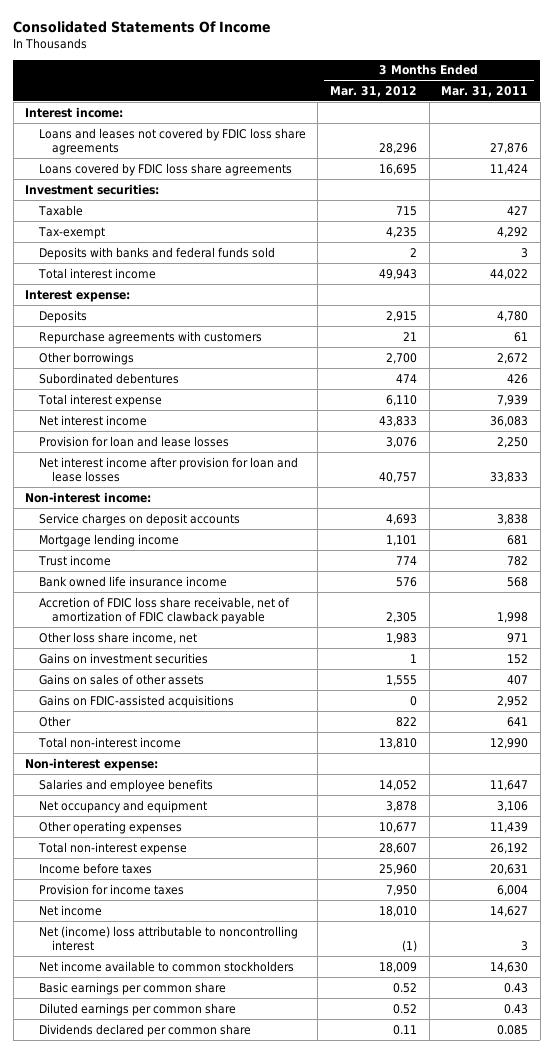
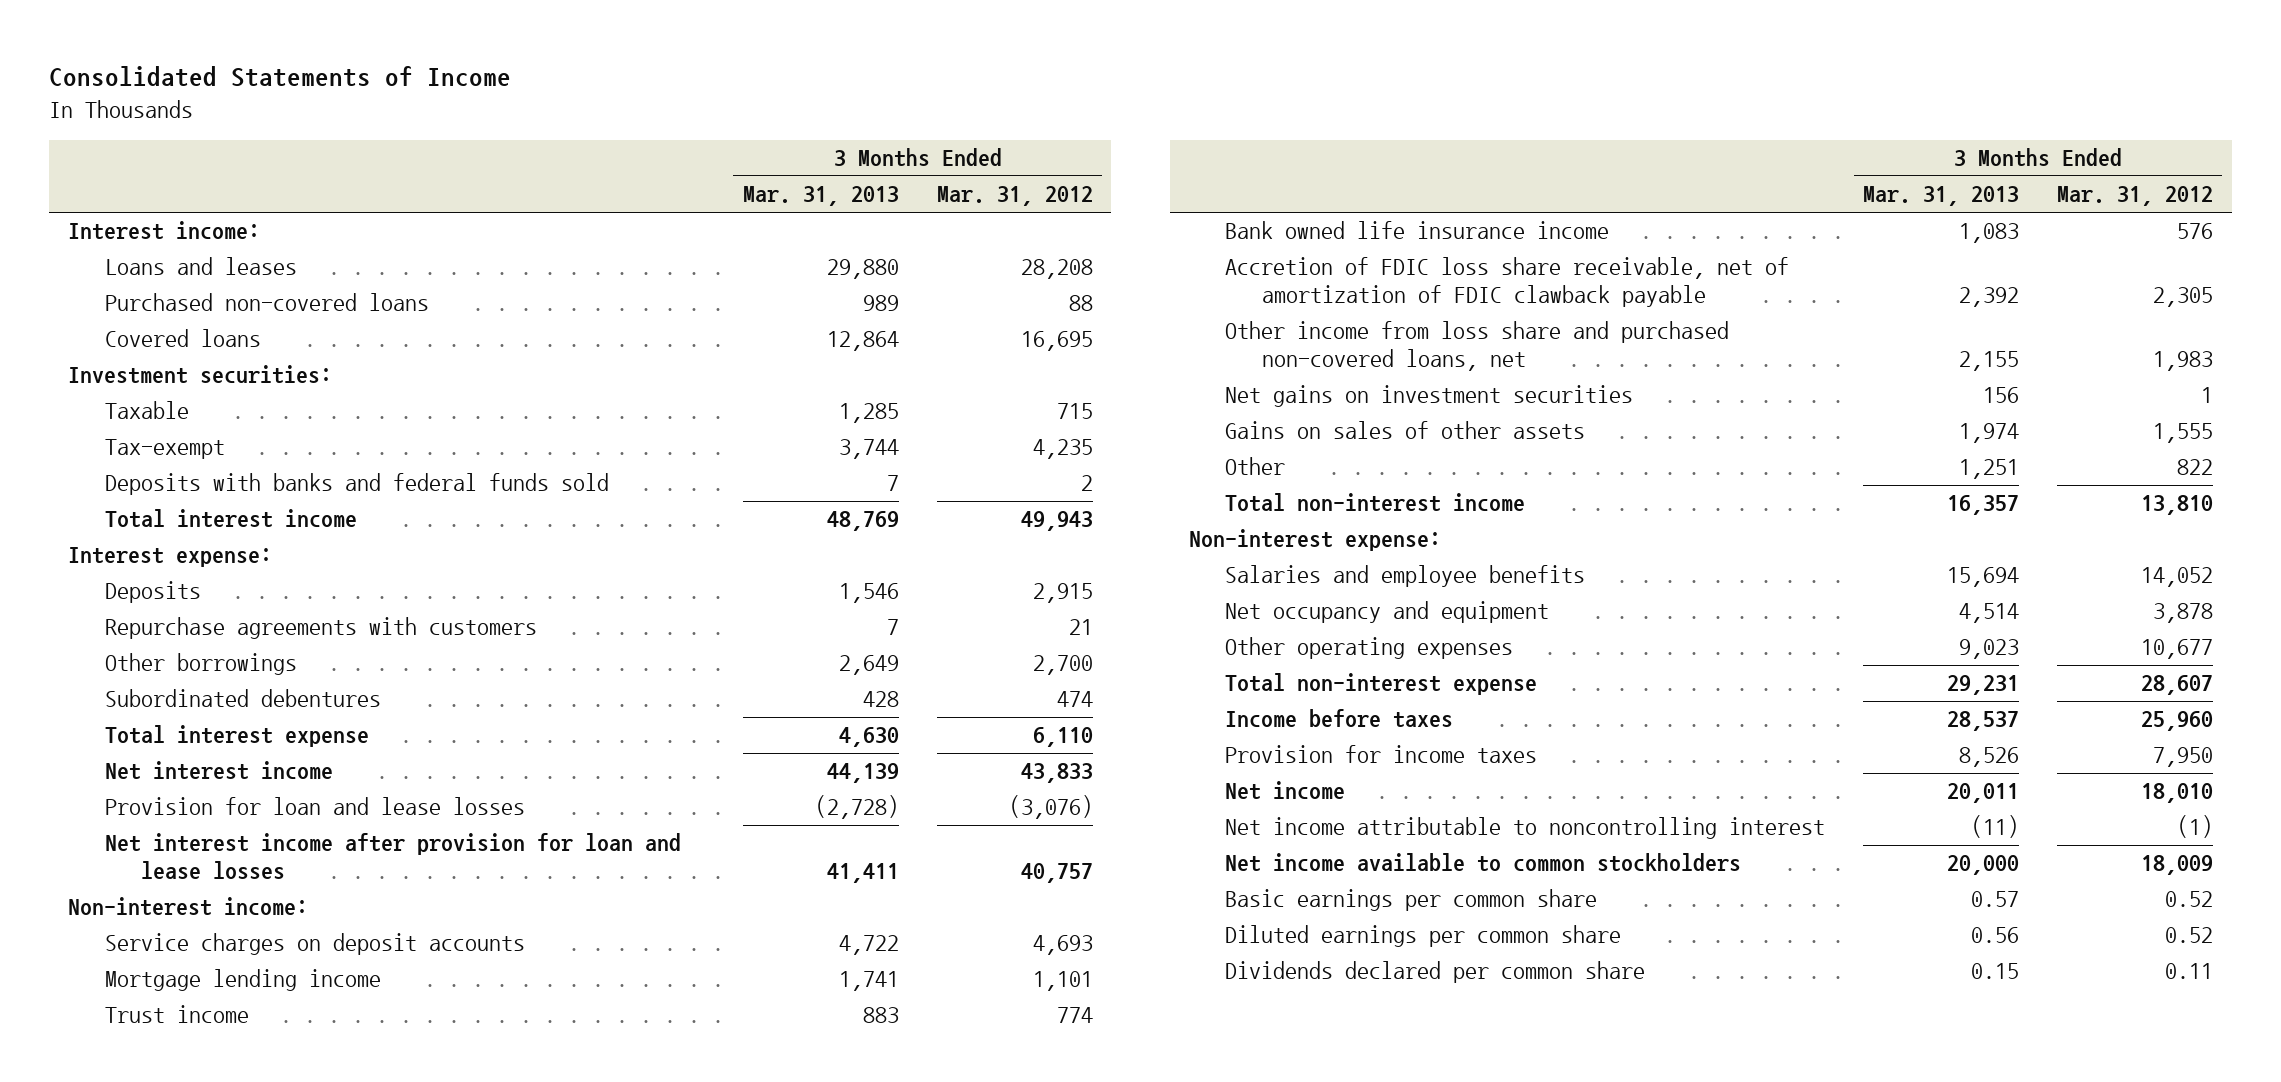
- Consolidated Statements Of Income
+ Consolidated Statements of Income
- | 3 Months Ended Mar. 31, 2012 | 3 Months Ended Mar. 31, 2011
+ | 3 Months Ended Mar. 31, 2013 | 3 Months Ended Mar. 31, 2012
- Loans and leases not covered by FDIC loss share agreements | 28,296 | 27,876
- Loans covered by FDIC loss share agreements | 16,695 | 11,424
+ Loans and leases | 29,880 | 28,208
+ Purchased non-covered loans | 989 | 88
+ Covered loans | 12,864 | 16,695
- Provision for loan and lease losses | 3,076 | 2,250
+ Provision for loan and lease losses | (2,728) | (3,076)
- Other loss share income, net | 1,983 | 971
- Gains on investment securities | 1 | 152
+ Other income from loss share and purchased non-covered loans, net | 2,155 | 1,983
+ Net gains on investment securities | 156 | 1
- Gains on FDIC-assisted acquisitions | 0 | 2,952
- Net (income) loss attributable to noncontrolling interest | (1) | 3
+ Net income attributable to noncontrolling interest | (11) | (1)

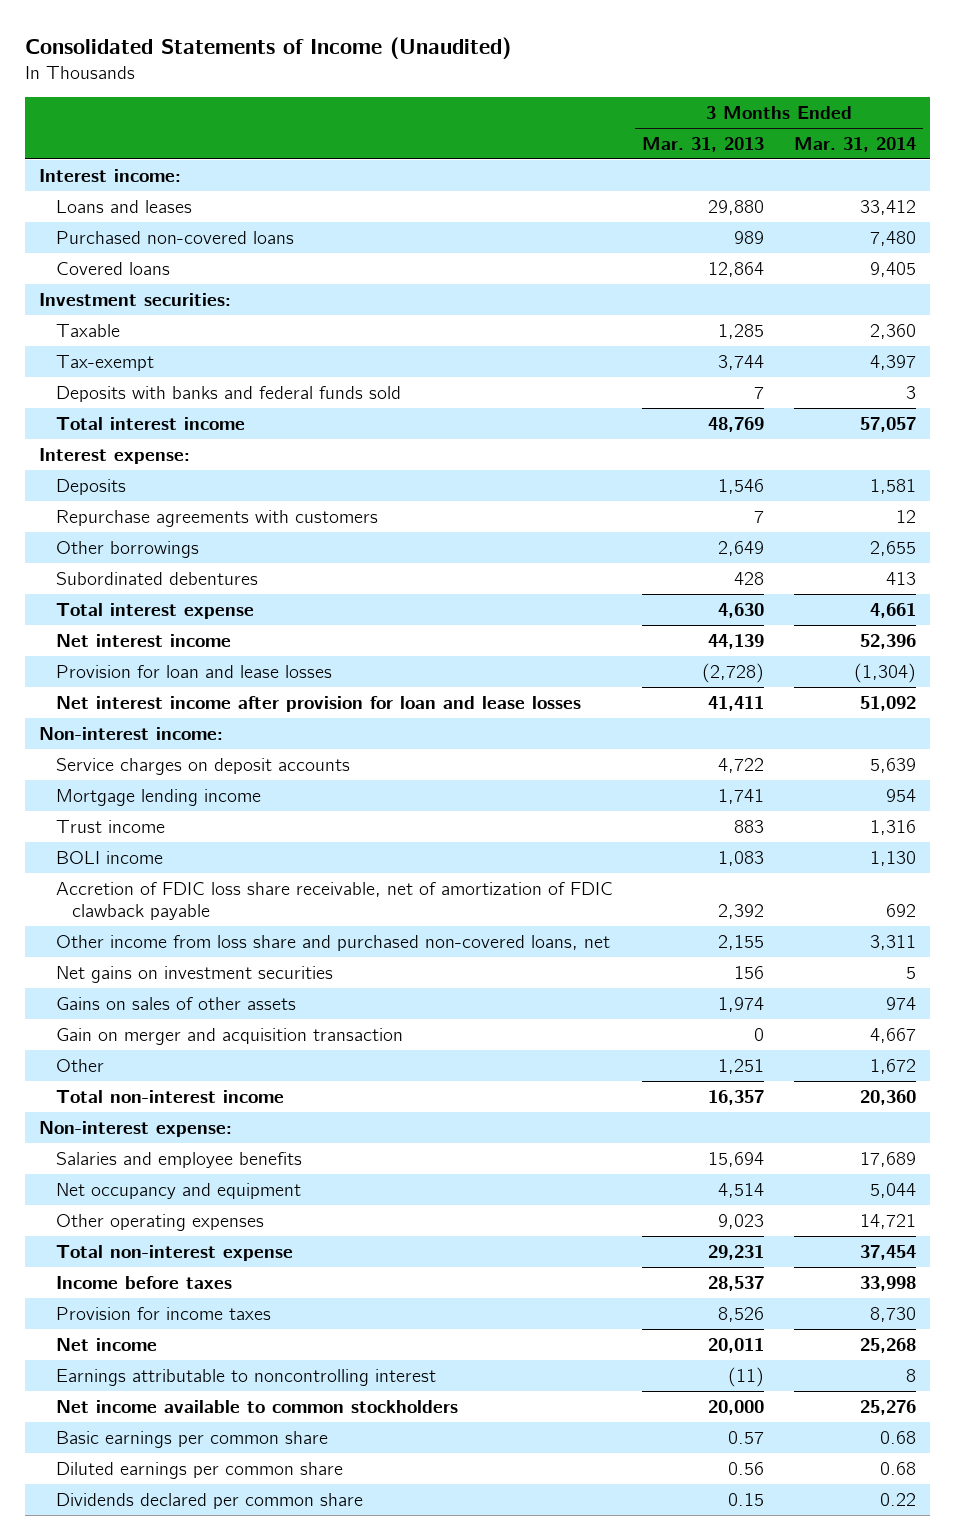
- Consolidated Statements of Income
+ Consolidated Statements of Income (Unaudited)
- | 3 Months Ended Mar. 31, 2013 | 3 Months Ended Mar. 31, 2012
+ | 3 Months Ended Mar. 31, 2013 | 3 Months Ended Mar. 31, 2014
- Bank owned life insurance income | 1,083 | 576
+ BOLI income | 1,083 | 1,130
+ Gain on merger and acquisition transaction | 0 | 4,667
- Net income attributable to noncontrolling interest | (11) | (1)
+ Earnings attributable to noncontrolling interest | (11) | 8

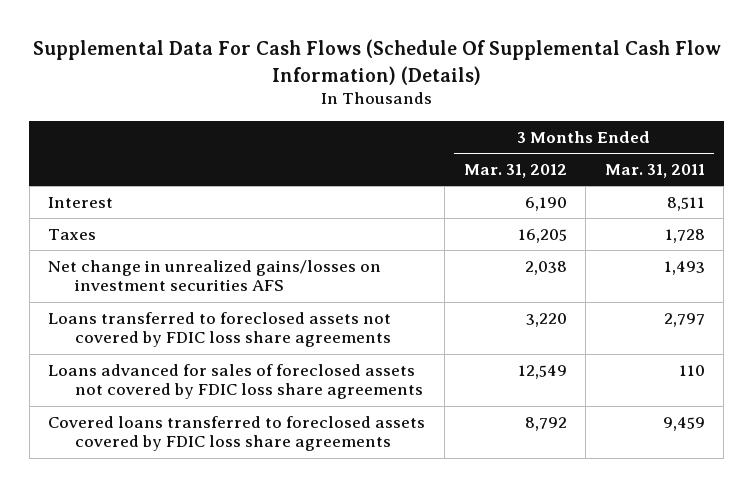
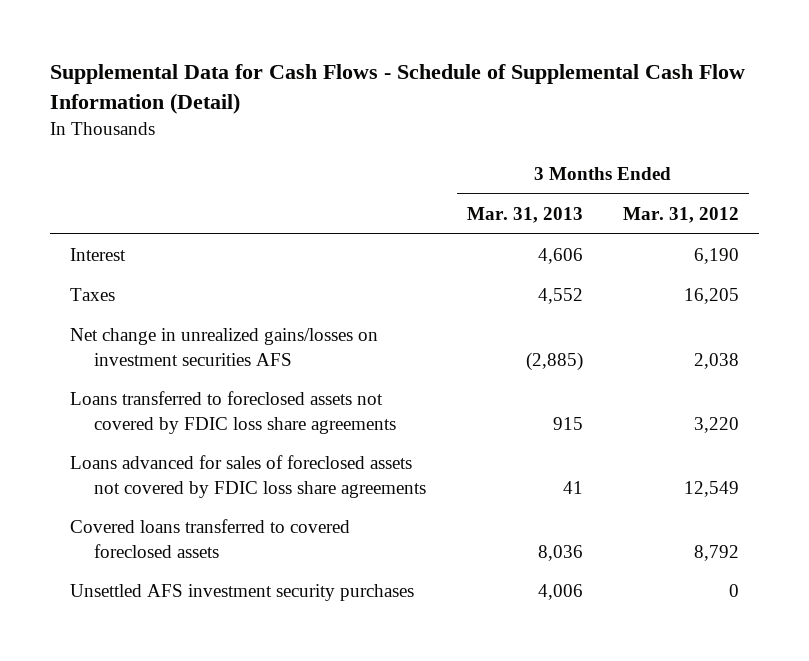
- Supplemental Data For Cash Flows (Schedule Of Supplemental Cash Flow Information) (Details)
+ Supplemental Data for Cash Flows - Schedule of Supplemental Cash Flow Information (Detail)
- | 3 Months Ended Mar. 31, 2012 | 3 Months Ended Mar. 31, 2011
+ | 3 Months Ended Mar. 31, 2013 | 3 Months Ended Mar. 31, 2012
- Covered loans transferred to foreclosed assets covered by FDIC loss share agreements | 8,792 | 9,459
+ Covered loans transferred to covered foreclosed assets | 8,036 | 8,792
+ Unsettled AFS investment security purchases | 4,006 | 0

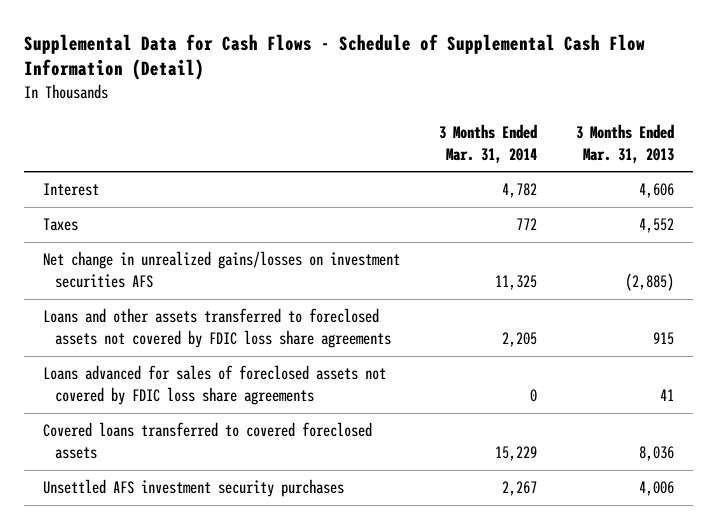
- | 3 Months Ended Mar. 31, 2013 | 3 Months Ended Mar. 31, 2012
+ | 3 Months Ended Mar. 31, 2014 | 3 Months Ended Mar. 31, 2013
- Loans transferred to foreclosed assets not covered by FDIC loss share agreements | 915 | 3,220
+ Loans and other assets transferred to foreclosed assets not covered by FDIC loss share agreements | 2,205 | 915

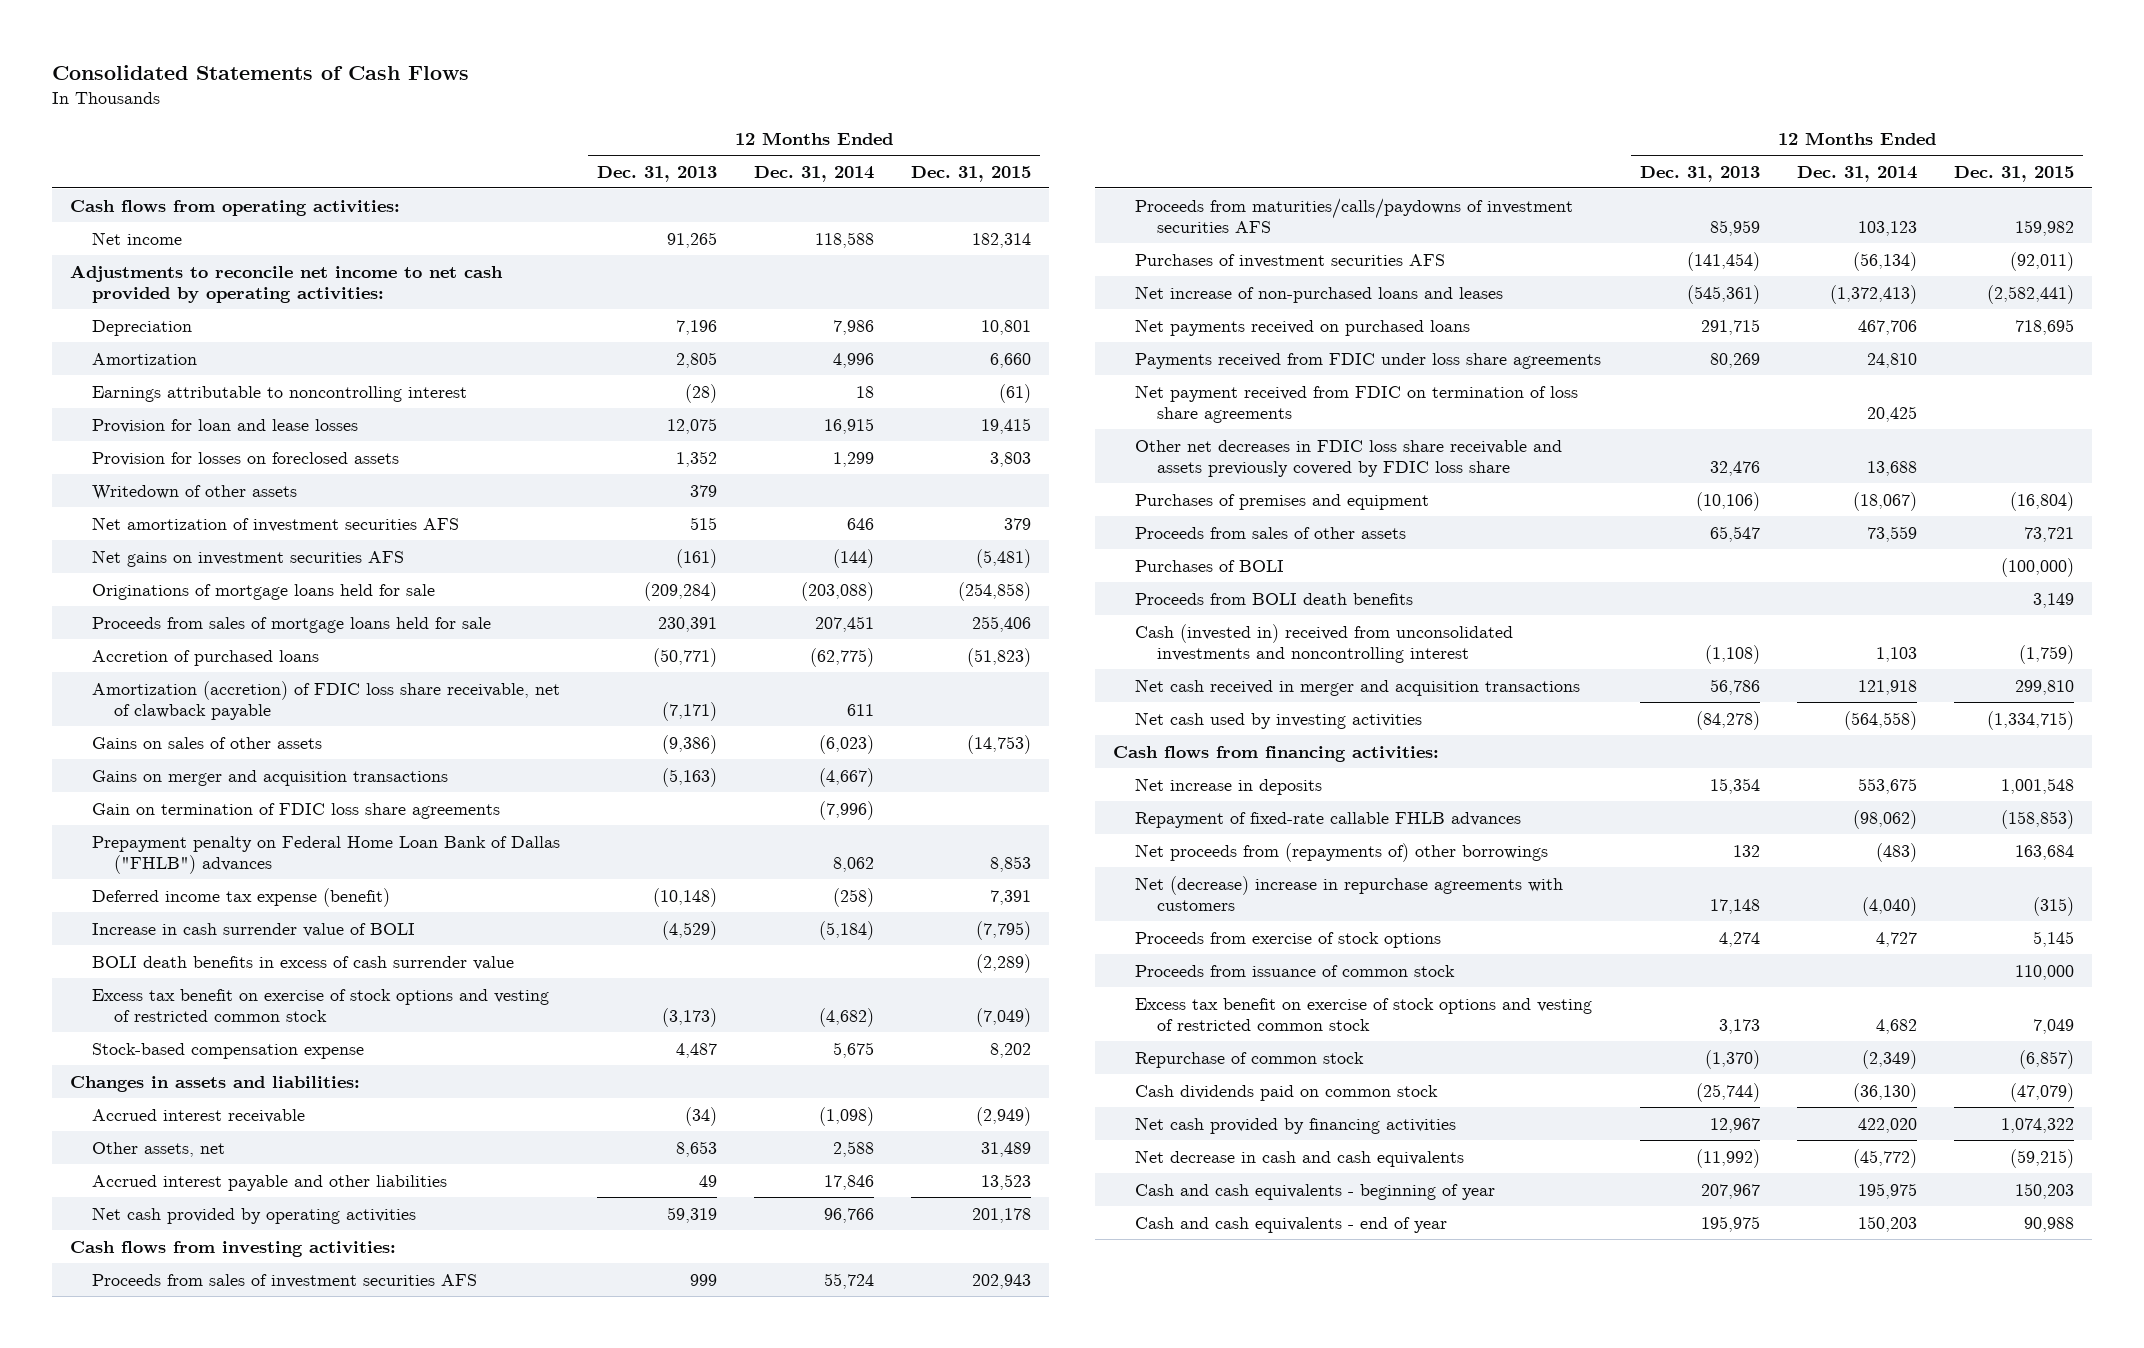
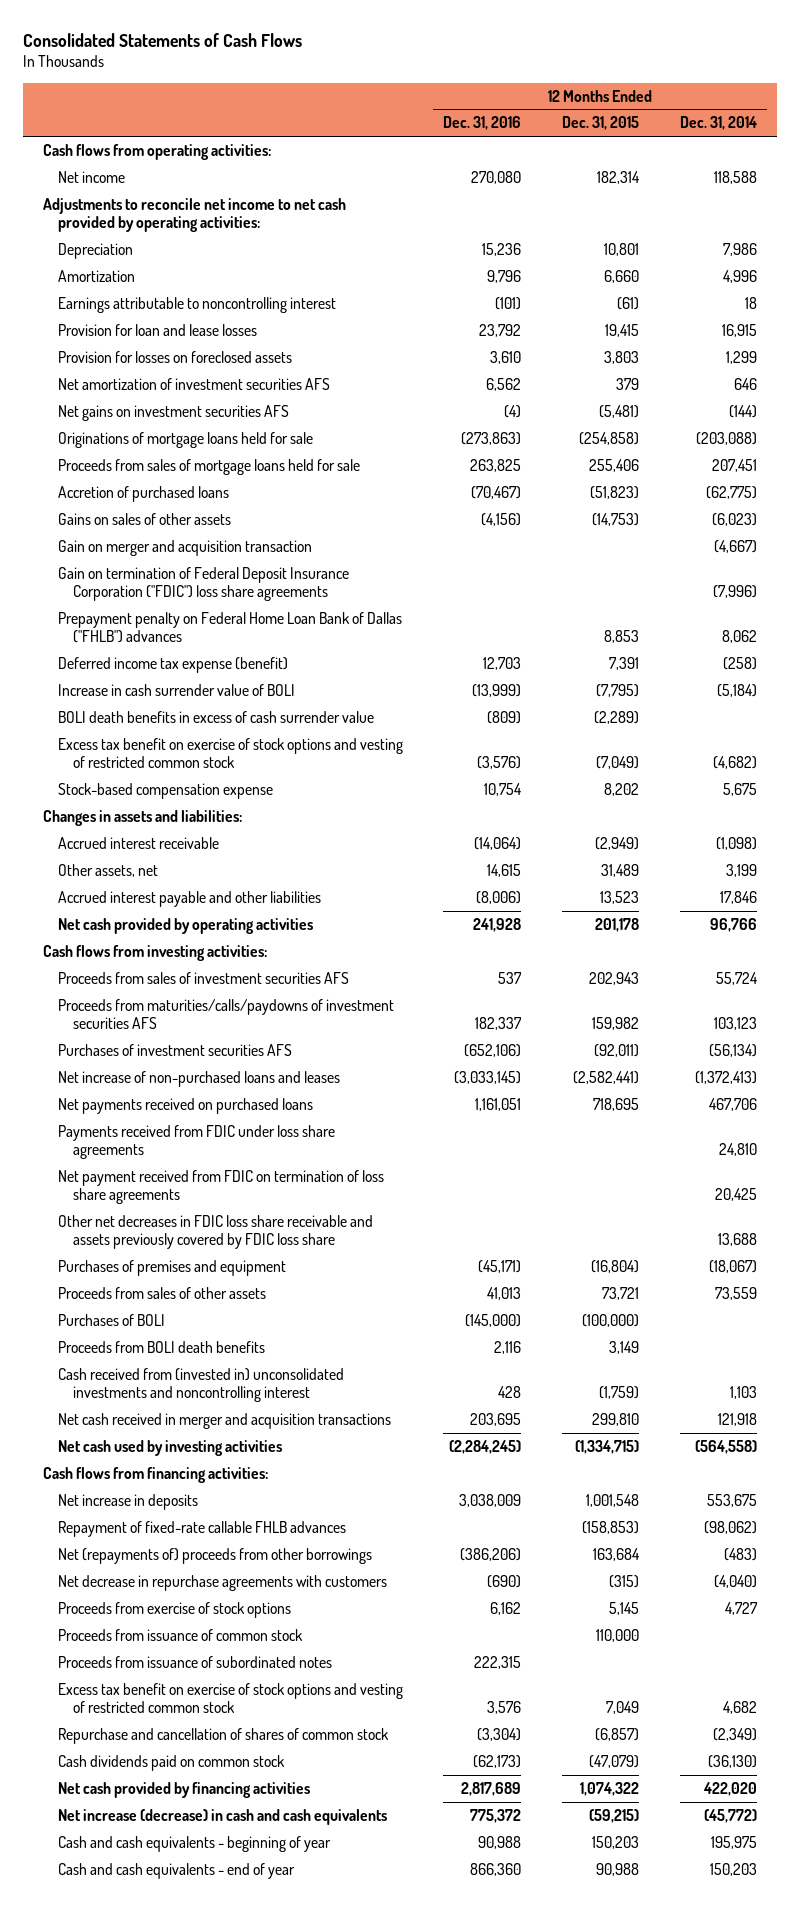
- | 12 Months Ended Dec. 31, 2013 | 12 Months Ended Dec. 31, 2014 | 12 Months Ended Dec. 31, 2015
+ | 12 Months Ended Dec. 31, 2016 | 12 Months Ended Dec. 31, 2015 | 12 Months Ended Dec. 31, 2014
- Writedown of other assets | 379 | |
- Amortization (accretion) of FDIC loss share receivable, net of clawback payable | (7,171) | 611 |
- Gains on merger and acquisition transactions | (5,163) | (4,667) |
- Gain on termination of FDIC loss share agreements | | (7,996) |
+ Gain on merger and acquisition transaction | | | (4,667)
+ Gain on termination of Federal Deposit Insurance Corporation ("FDIC") loss share agreements | | | (7,996)
- Other assets, net | 8,653 | 2,588 | 31,489
+ Other assets, net | 14,615 | 31,489 | 3,199
- Cash (invested in) received from unconsolidated investments and noncontrolling interest | (1,108) | 1,103 | (1,759)
+ Cash received from (invested in) unconsolidated investments and noncontrolling interest | 428 | (1,759) | 1,103
- Net proceeds from (repayments of) other borrowings | 132 | (483) | 163,684
- Net (decrease) increase in repurchase agreements with customers | 17,148 | (4,040) | (315)
+ Net (repayments of) proceeds from other borrowings | (386,206) | 163,684 | (483)
+ Net decrease in repurchase agreements with customers | (690) | (315) | (4,040)
+ Proceeds from issuance of subordinated notes | 222,315 | |
- Repurchase of common stock | (1,370) | (2,349) | (6,857)
+ Repurchase and cancellation of shares of common stock | (3,304) | (6,857) | (2,349)
- Net decrease in cash and cash equivalents | (11,992) | (45,772) | (59,215)
+ Net increase (decrease) in cash and cash equivalents | 775,372 | (59,215) | (45,772)

